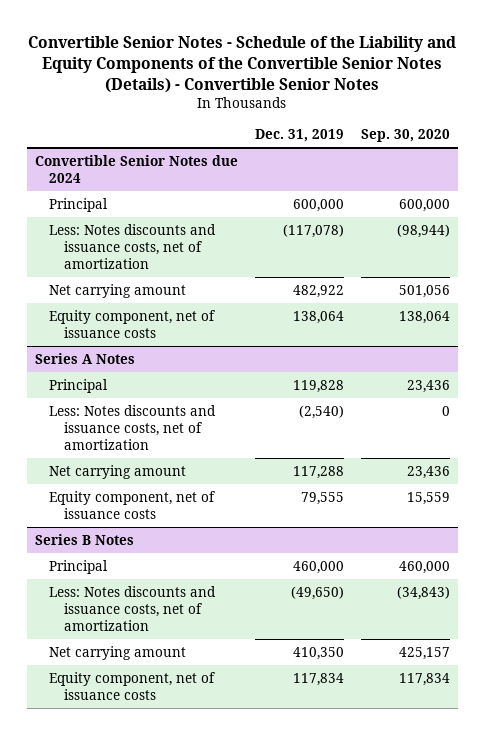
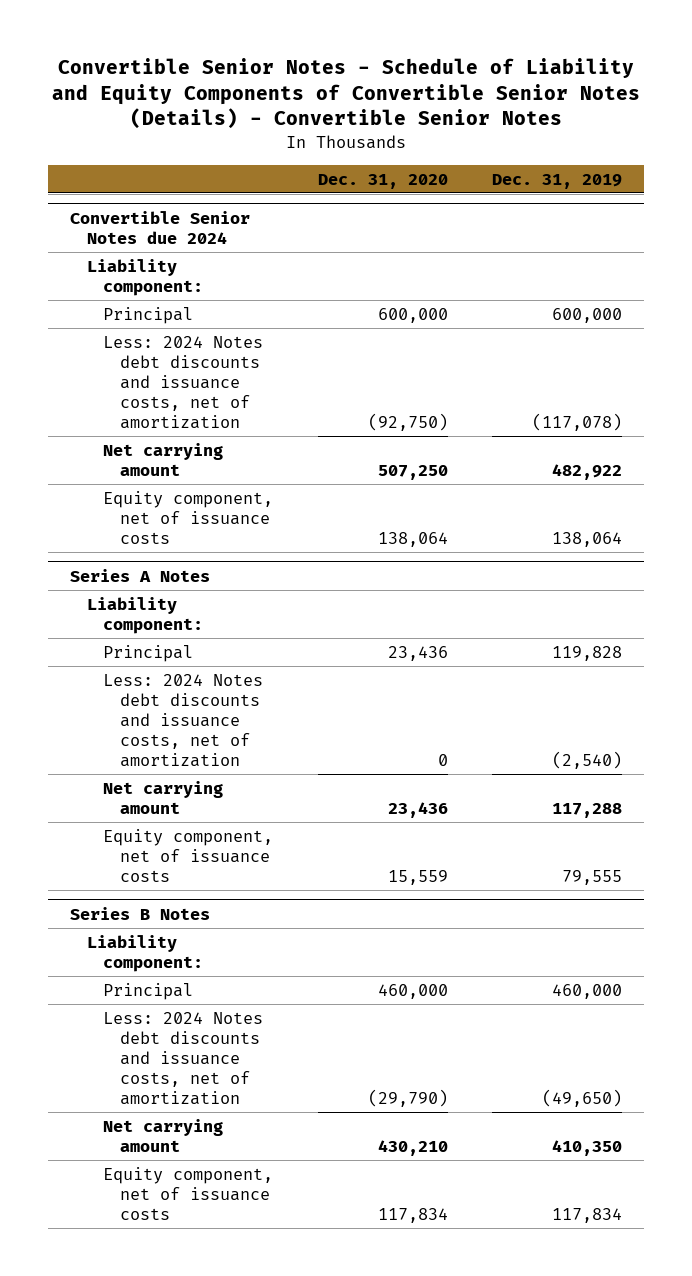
- Convertible Senior Notes - Schedule of the Liability and Equity Components of the Convertible Senior Notes (Details) - Convertible Senior Notes
+ Convertible Senior Notes - Schedule of Liability and Equity Components of Convertible Senior Notes (Details) - Convertible Senior Notes
- | Dec. 31, 2019 | Sep. 30, 2020
+ | Dec. 31, 2020 | Dec. 31, 2019
@ Convertible Senior Notes due 2024
+ Liability component:
- Less: Notes discounts and issuance costs, net of amortization | (117,078) | (98,944)
+ Less: 2024 Notes debt discounts and issuance costs, net of amortization | (92,750) | (117,078)
@ Series A Notes
+ Liability component:
- Less: Notes discounts and issuance costs, net of amortization | (2,540) | 0
+ Less: 2024 Notes debt discounts and issuance costs, net of amortization | 0 | (2,540)
@ Series B Notes
+ Liability component:
- Less: Notes discounts and issuance costs, net of amortization | (49,650) | (34,843)
+ Less: 2024 Notes debt discounts and issuance costs, net of amortization | (29,790) | (49,650)

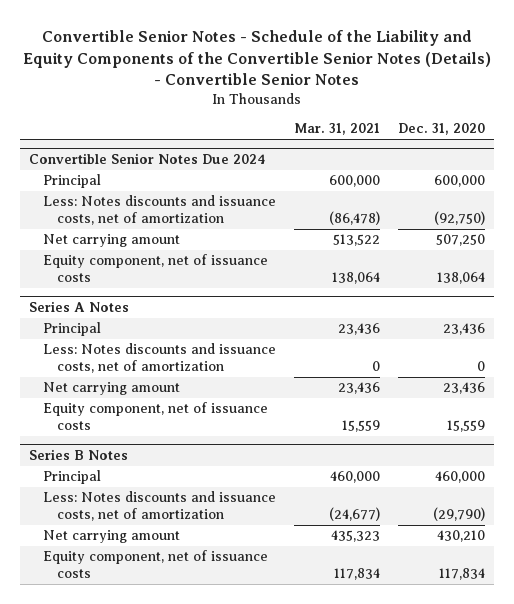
- Convertible Senior Notes - Schedule of Liability and Equity Components of Convertible Senior Notes (Details) - Convertible Senior Notes
+ Convertible Senior Notes - Schedule of the Liability and Equity Components of the Convertible Senior Notes (Details) - Convertible Senior Notes
- | Dec. 31, 2020 | Dec. 31, 2019
+ | Mar. 31, 2021 | Dec. 31, 2020
- Convertible Senior Notes due 2024
- Liability component:
+ Convertible Senior Notes Due 2024
- Less: 2024 Notes debt discounts and issuance costs, net of amortization | (92,750) | (117,078)
+ Less: Notes discounts and issuance costs, net of amortization | (86,478) | (92,750)
@ Series A Notes
- Liability component:
- Less: 2024 Notes debt discounts and issuance costs, net of amortization | 0 | (2,540)
+ Less: Notes discounts and issuance costs, net of amortization | 0 | 0
@ Series B Notes
- Liability component:
- Less: 2024 Notes debt discounts and issuance costs, net of amortization | (29,790) | (49,650)
+ Less: Notes discounts and issuance costs, net of amortization | (24,677) | (29,790)

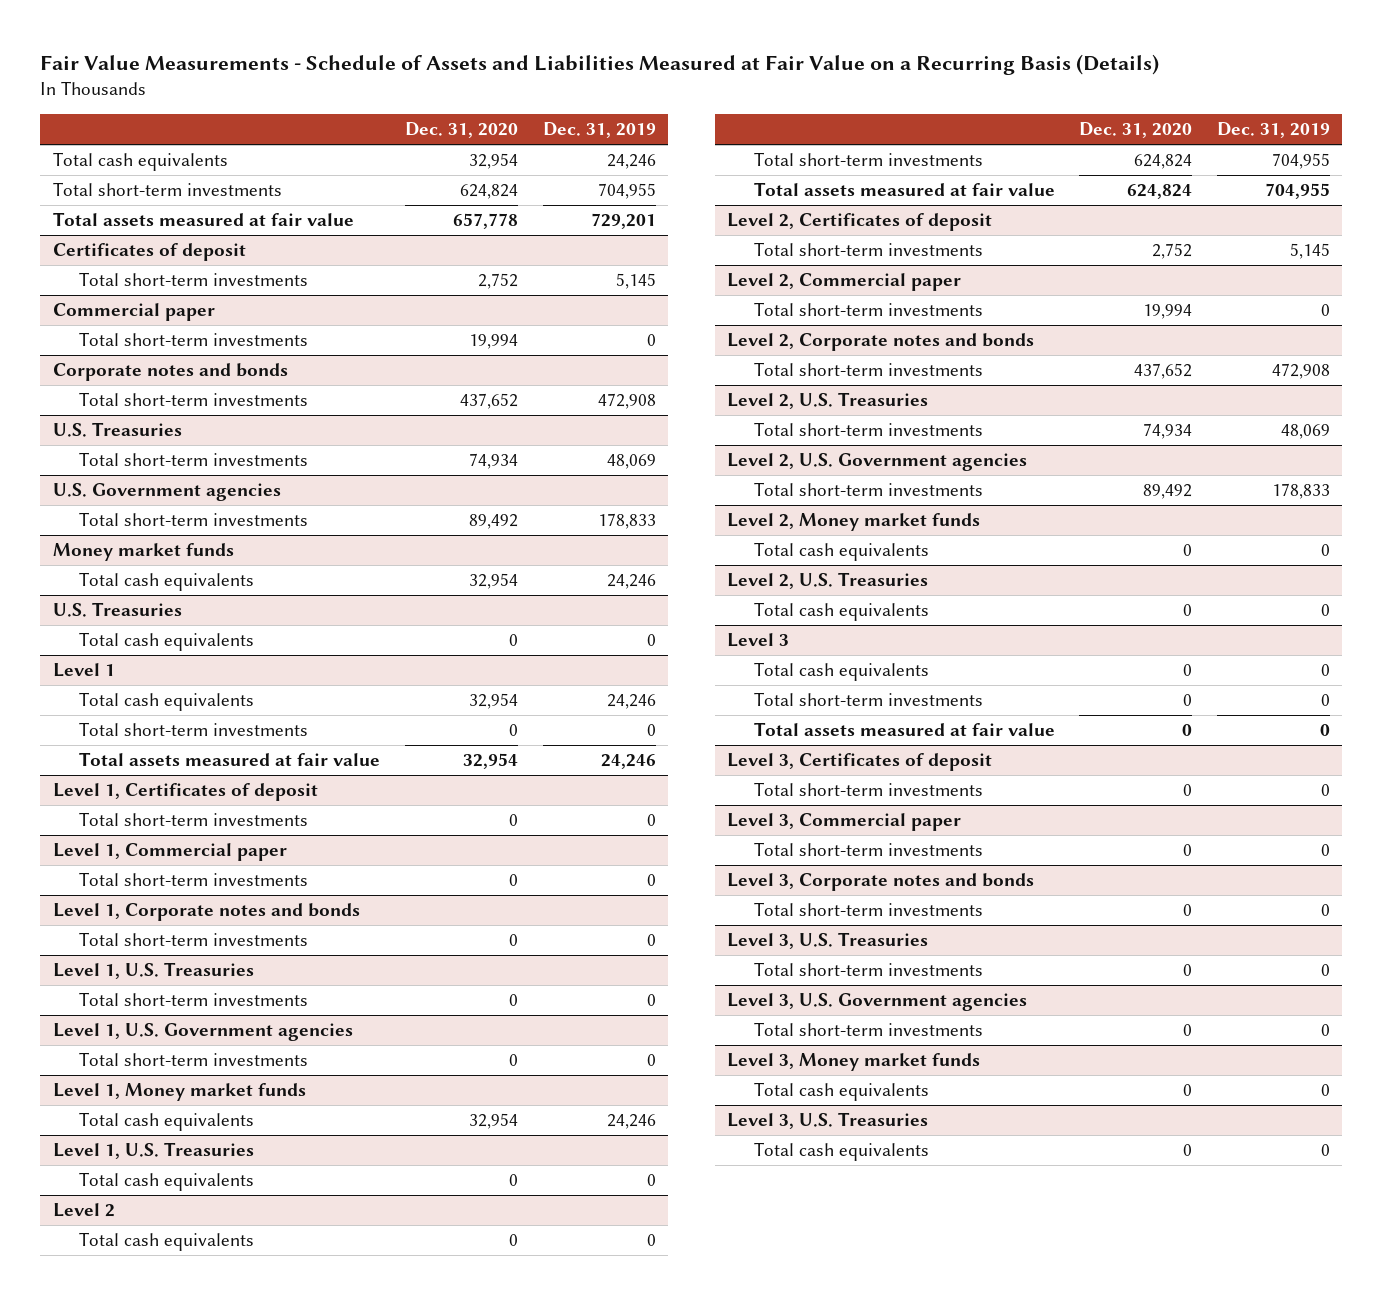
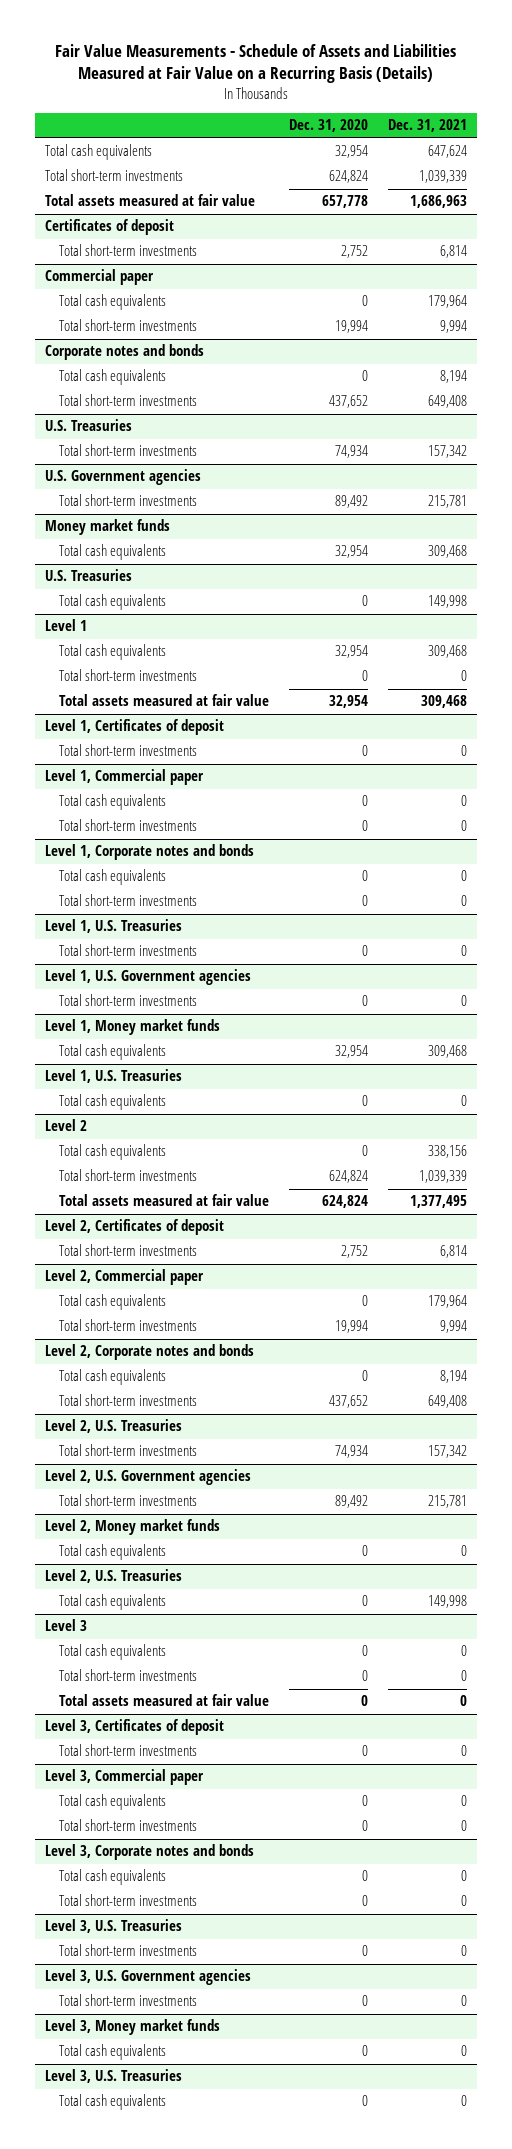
- | Dec. 31, 2020 | Dec. 31, 2019
+ | Dec. 31, 2020 | Dec. 31, 2021
@ Commercial paper
+ Total cash equivalents | 0 | 179,964
@ Corporate notes and bonds
+ Total cash equivalents | 0 | 8,194
@ Level 1, Commercial paper
+ Total cash equivalents | 0 | 0
@ Level 1, Corporate notes and bonds
+ Total cash equivalents | 0 | 0
@ Level 2, Commercial paper
+ Total cash equivalents | 0 | 179,964
@ Level 2, Corporate notes and bonds
+ Total cash equivalents | 0 | 8,194
@ Level 3, Commercial paper
+ Total cash equivalents | 0 | 0
@ Level 3, Corporate notes and bonds
+ Total cash equivalents | 0 | 0

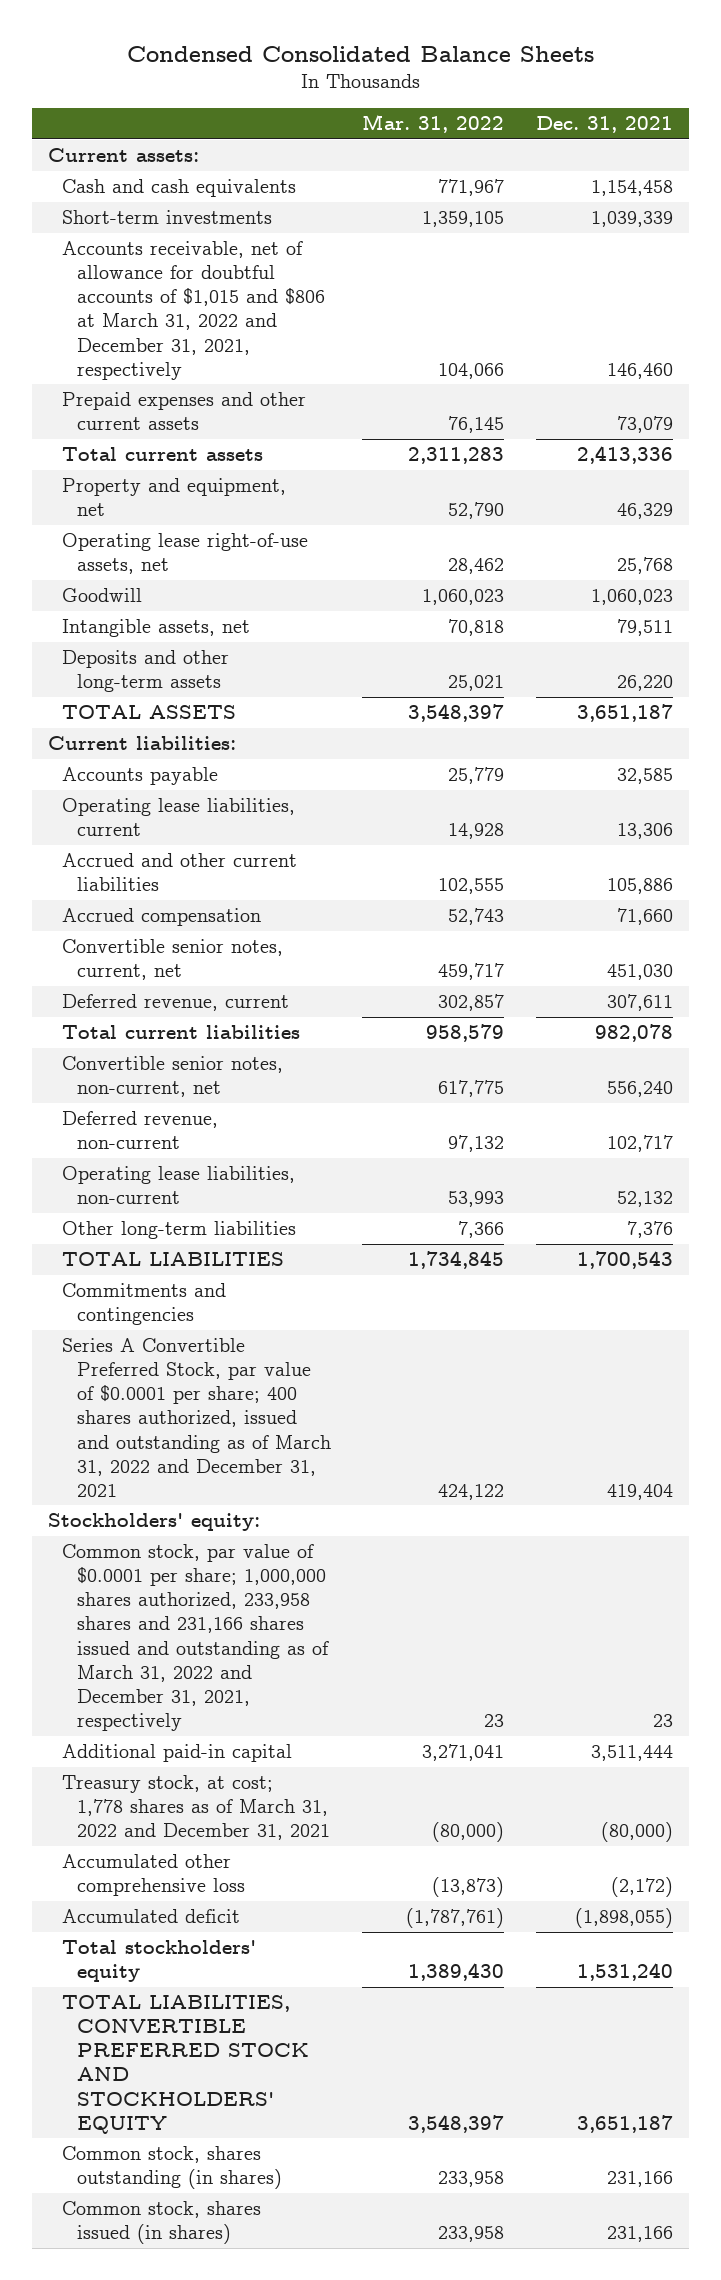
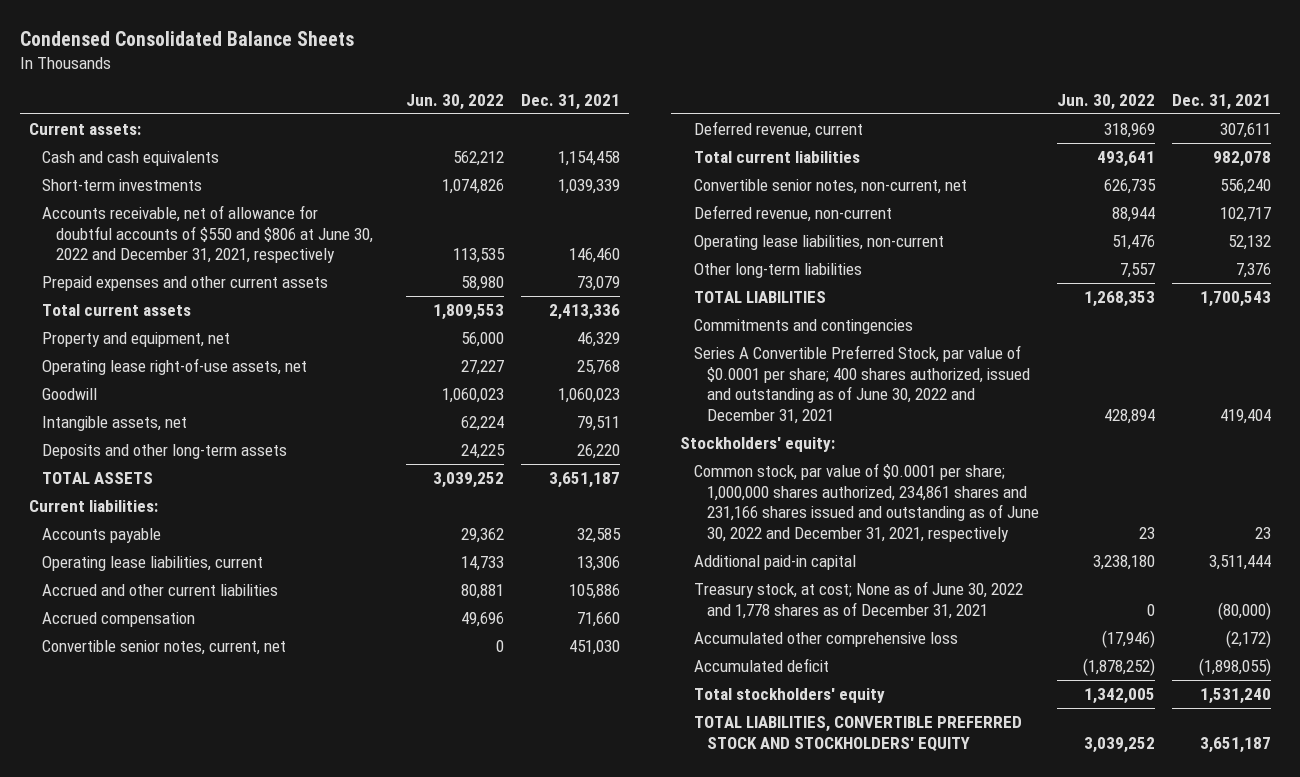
- | Mar. 31, 2022 | Dec. 31, 2021
+ | Jun. 30, 2022 | Dec. 31, 2021
- Accounts receivable, net of allowance for doubtful accounts of $1,015 and $806 at March 31, 2022 and December 31, 2021, respectively | 104,066 | 146,460
+ Accounts receivable, net of allowance for doubtful accounts of $550 and $806 at June 30, 2022 and December 31, 2021, respectively | 113,535 | 146,460
- Series A Convertible Preferred Stock, par value of $0.0001 per share; 400 shares authorized, issued and outstanding as of March 31, 2022 and December 31, 2021 | 424,122 | 419,404
+ Series A Convertible Preferred Stock, par value of $0.0001 per share; 400 shares authorized, issued and outstanding as of June 30, 2022 and December 31, 2021 | 428,894 | 419,404
- Common stock, par value of $0.0001 per share; 1,000,000 shares authorized, 233,958 shares and 231,166 shares issued and outstanding as of March 31, 2022 and December 31, 2021, respectively | 23 | 23
+ Common stock, par value of $0.0001 per share; 1,000,000 shares authorized, 234,861 shares and 231,166 shares issued and outstanding as of June 30, 2022 and December 31, 2021, respectively | 23 | 23
- Treasury stock, at cost; 1,778 shares as of March 31, 2022 and December 31, 2021 | (80,000) | (80,000)
+ Treasury stock, at cost; None as of June 30, 2022 and 1,778 shares as of December 31, 2021 | 0 | (80,000)
- Common stock, shares outstanding (in shares) | 233,958 | 231,166
- Common stock, shares issued (in shares) | 233,958 | 231,166

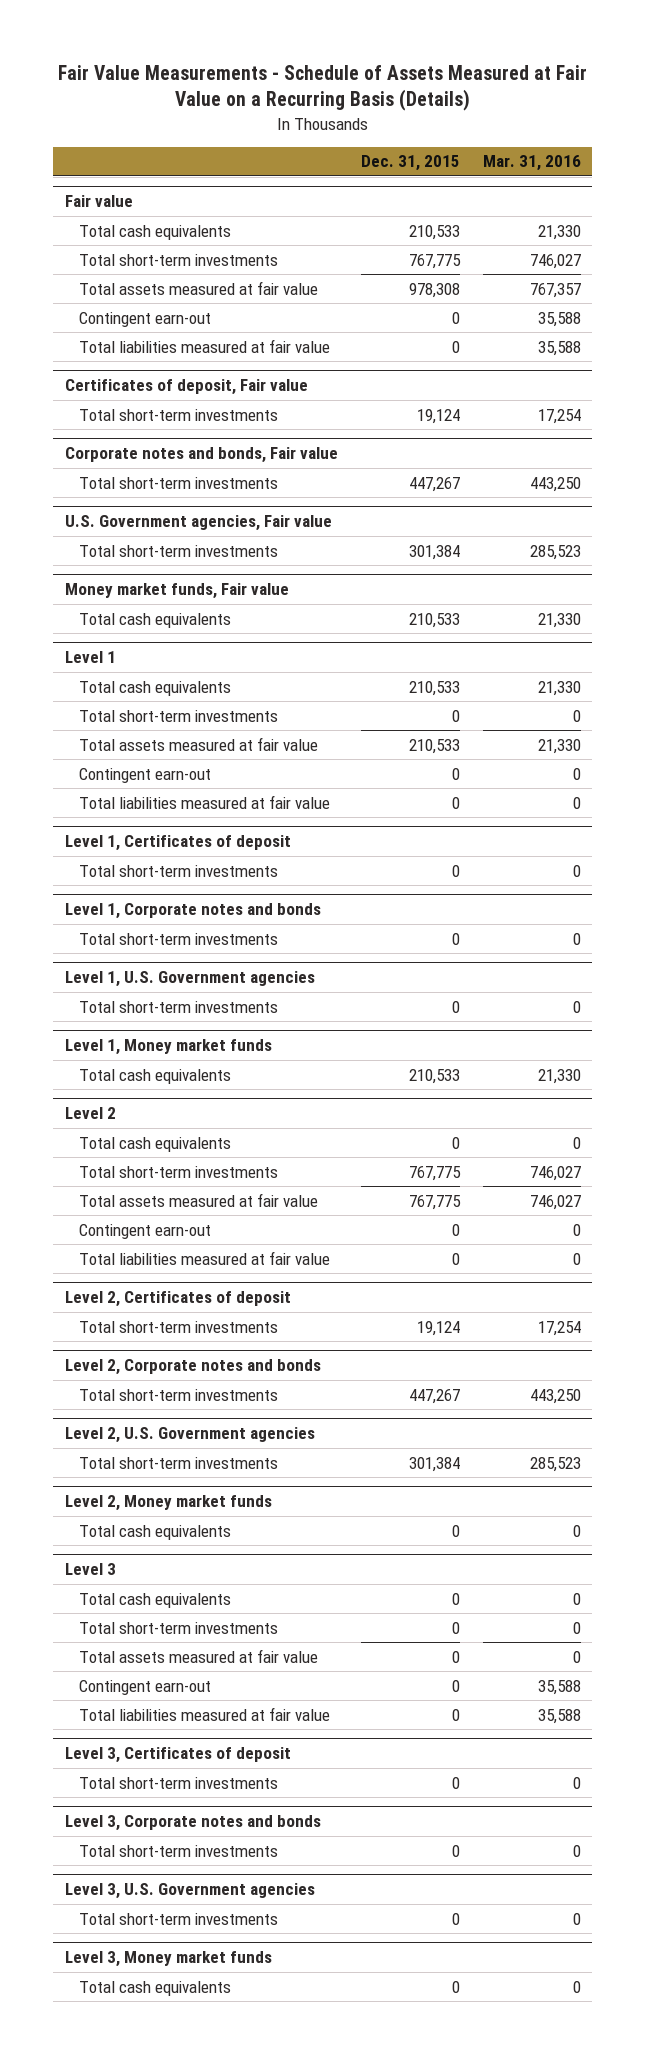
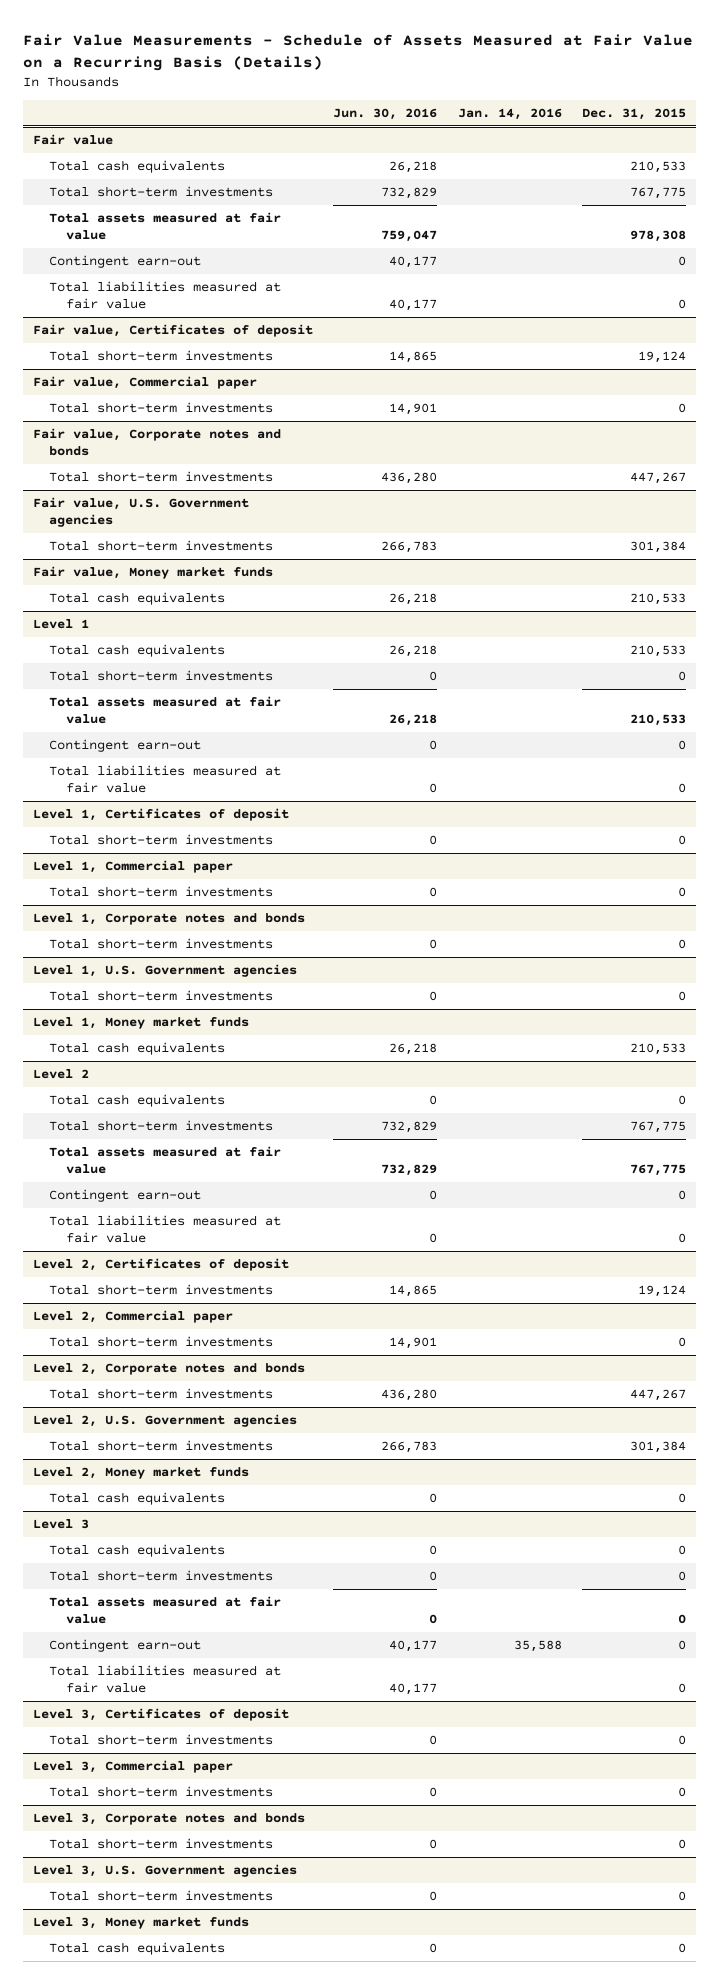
- | Dec. 31, 2015 | Mar. 31, 2016
+ | Jun. 30, 2016 | Jan. 14, 2016 | Dec. 31, 2015
- Certificates of deposit, Fair value
+ Fair value, Certificates of deposit
- Corporate notes and bonds, Fair value
+ Fair value, Commercial paper
+ Total short-term investments | 14,901 | | 0
+ Fair value, Corporate notes and bonds
- U.S. Government agencies, Fair value
+ Fair value, U.S. Government agencies
- Money market funds, Fair value
+ Fair value, Money market funds
+ Level 1, Commercial paper
+ Total short-term investments | 0 | | 0
+ Level 2, Commercial paper
+ Total short-term investments | 14,901 | | 0
+ Level 3, Commercial paper
+ Total short-term investments | 0 | | 0

